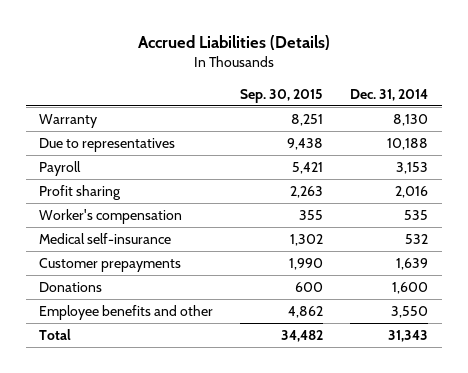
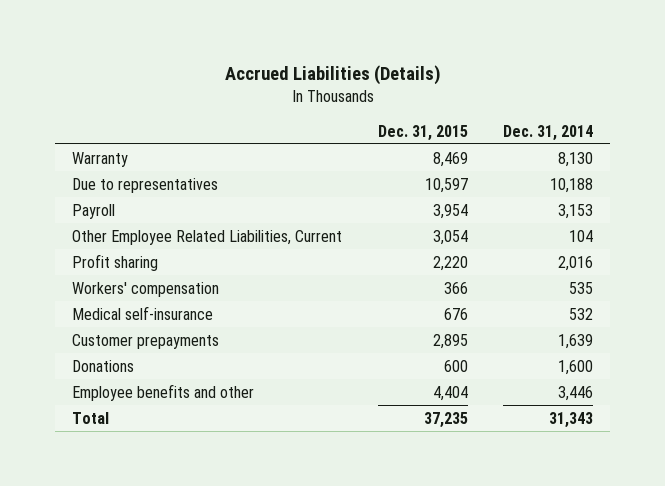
- | Sep. 30, 2015 | Dec. 31, 2014
+ | Dec. 31, 2015 | Dec. 31, 2014
+ Other Employee Related Liabilities, Current | 3,054 | 104
- Worker's compensation | 355 | 535
+ Workers' compensation | 366 | 535
- Employee benefits and other | 4,862 | 3,550
+ Employee benefits and other | 4,404 | 3,446

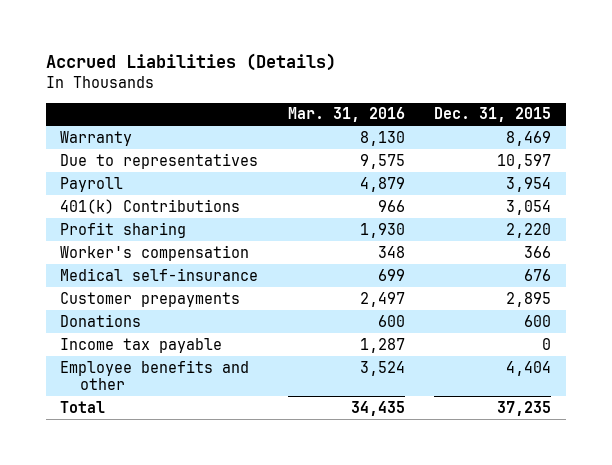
- | Dec. 31, 2015 | Dec. 31, 2014
+ | Mar. 31, 2016 | Dec. 31, 2015
- Other Employee Related Liabilities, Current | 3,054 | 104
+ 401(k) Contributions | 966 | 3,054
- Workers' compensation | 366 | 535
+ Worker's compensation | 348 | 366
+ Income tax payable | 1,287 | 0

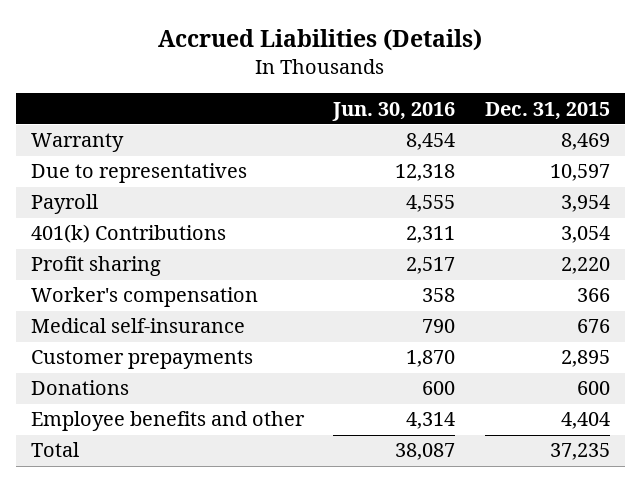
- | Mar. 31, 2016 | Dec. 31, 2015
+ | Jun. 30, 2016 | Dec. 31, 2015
- Income tax payable | 1,287 | 0

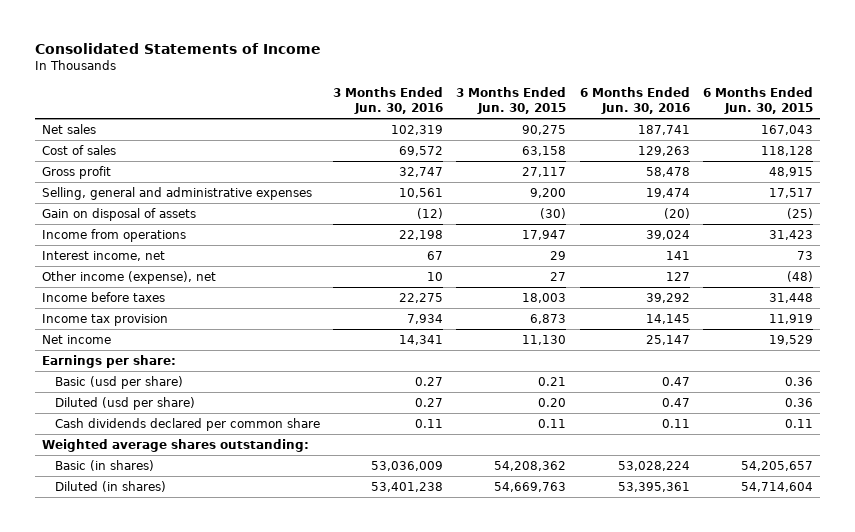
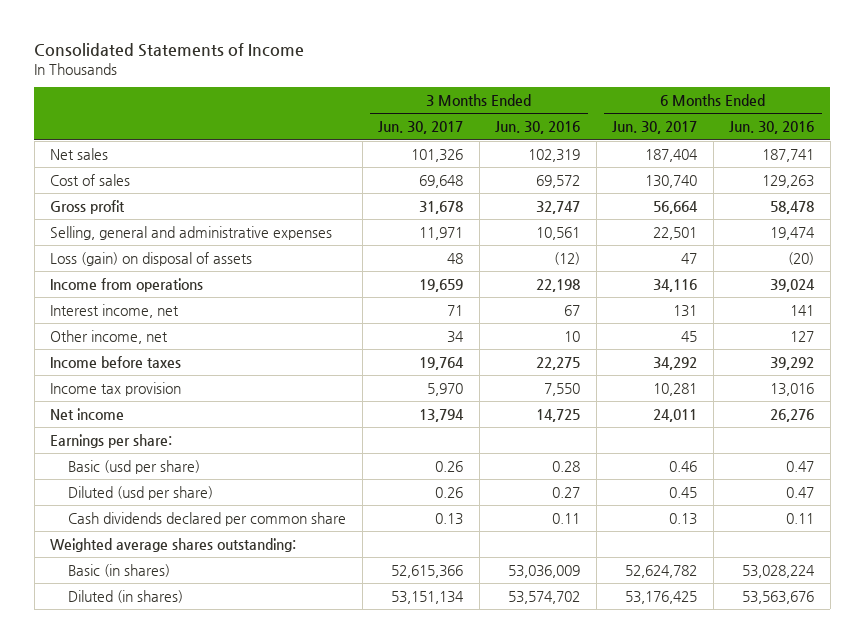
- | 3 Months Ended Jun. 30, 2016 | 3 Months Ended Jun. 30, 2015 | 6 Months Ended Jun. 30, 2016 | 6 Months Ended Jun. 30, 2015
+ | 3 Months Ended Jun. 30, 2017 | 3 Months Ended Jun. 30, 2016 | 6 Months Ended Jun. 30, 2017 | 6 Months Ended Jun. 30, 2016
- Gain on disposal of assets | (12) | (30) | (20) | (25)
+ Loss (gain) on disposal of assets | 48 | (12) | 47 | (20)
- Other income (expense), net | 10 | 27 | 127 | (48)
+ Other income, net | 34 | 10 | 45 | 127
- Income tax provision | 7,934 | 6,873 | 14,145 | 11,919
- Net income | 14,341 | 11,130 | 25,147 | 19,529
+ Income tax provision | 5,970 | 7,550 | 10,281 | 13,016
+ Net income | 13,794 | 14,725 | 24,011 | 26,276
- Basic (usd per share) | 0.27 | 0.21 | 0.47 | 0.36
+ Basic (usd per share) | 0.26 | 0.28 | 0.46 | 0.47
- Diluted (in shares) | 53,401,238 | 54,669,763 | 53,395,361 | 54,714,604
+ Diluted (in shares) | 53,151,134 | 53,574,702 | 53,176,425 | 53,563,676

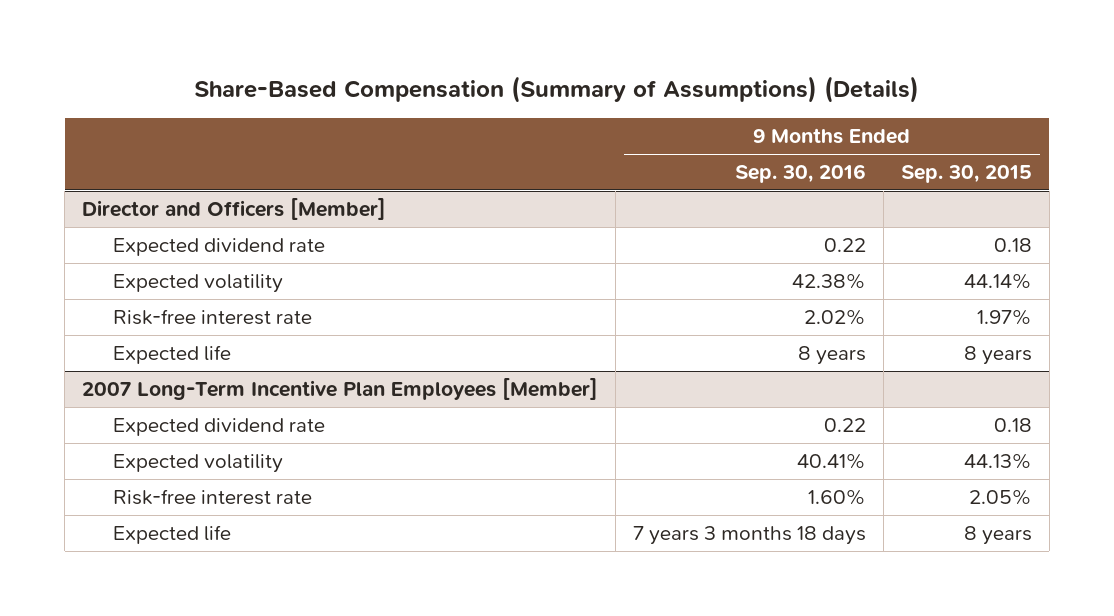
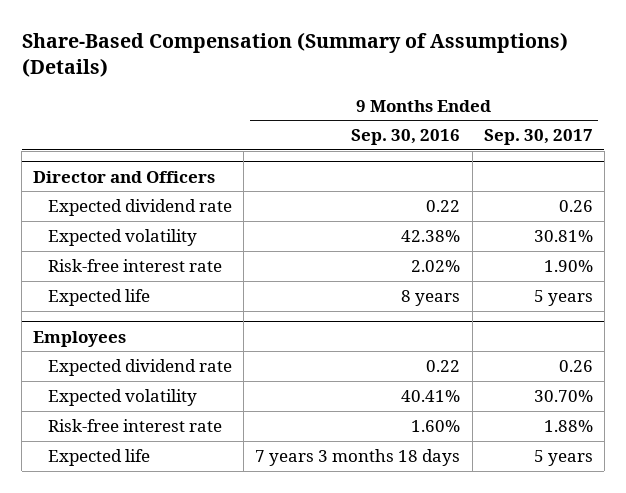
- | 9 Months Ended Sep. 30, 2016 | 9 Months Ended Sep. 30, 2015
+ | 9 Months Ended Sep. 30, 2016 | 9 Months Ended Sep. 30, 2017
- Director and Officers [Member]
+ Director and Officers
- 2007 Long-Term Incentive Plan Employees [Member]
+ Employees

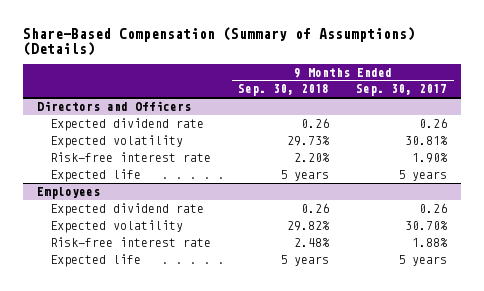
- | 9 Months Ended Sep. 30, 2016 | 9 Months Ended Sep. 30, 2017
+ | 9 Months Ended Sep. 30, 2018 | 9 Months Ended Sep. 30, 2017
- Director and Officers
+ Directors and Officers

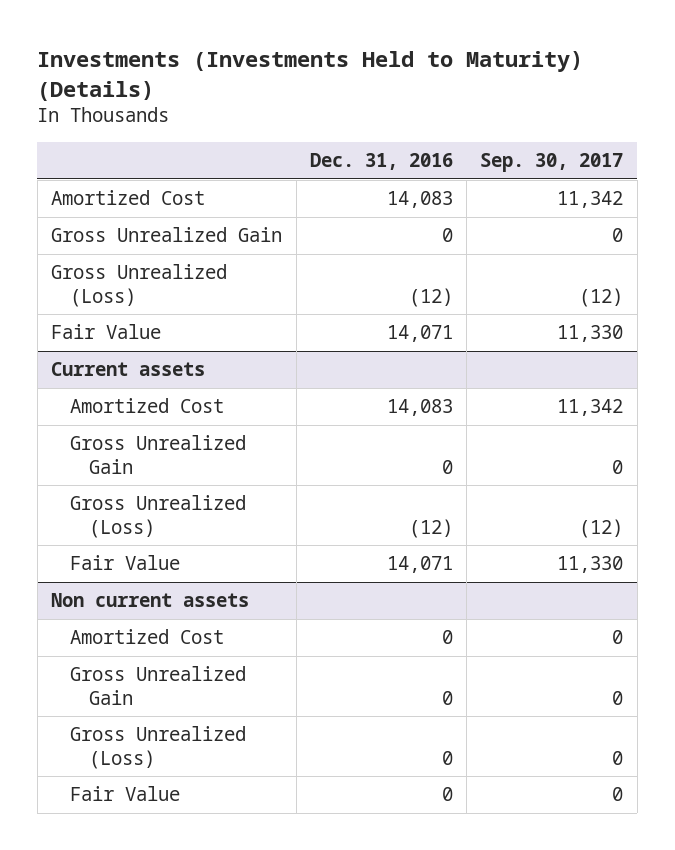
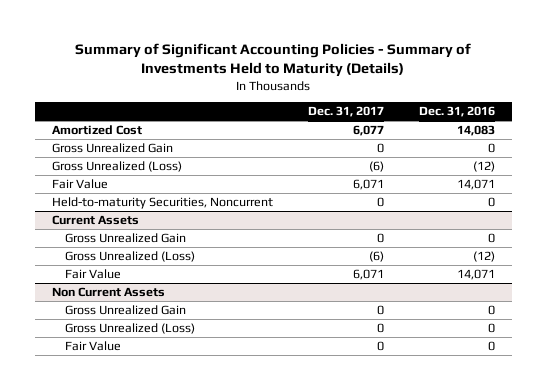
- Investments (Investments Held to Maturity) (Details)
+ Summary of Significant Accounting Policies - Summary of Investments Held to Maturity (Details)
- | Dec. 31, 2016 | Sep. 30, 2017
+ | Dec. 31, 2017 | Dec. 31, 2016
- Current assets
- Amortized Cost | 14,083 | 11,342
+ Held-to-maturity Securities, Noncurrent | 0 | 0
+ Current Assets
- Non current assets
- Amortized Cost | 0 | 0
+ Non Current Assets

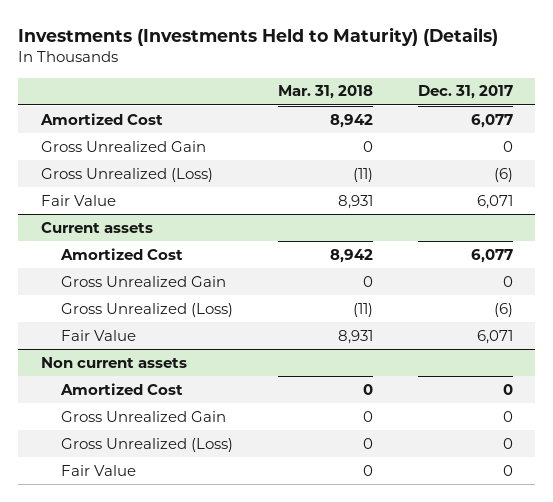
- Summary of Significant Accounting Policies - Summary of Investments Held to Maturity (Details)
+ Investments (Investments Held to Maturity) (Details)
- | Dec. 31, 2017 | Dec. 31, 2016
+ | Mar. 31, 2018 | Dec. 31, 2017
- Held-to-maturity Securities, Noncurrent | 0 | 0
- Current Assets
+ Current assets
+ Amortized Cost | 8,942 | 6,077
- Non Current Assets
+ Non current assets
+ Amortized Cost | 0 | 0

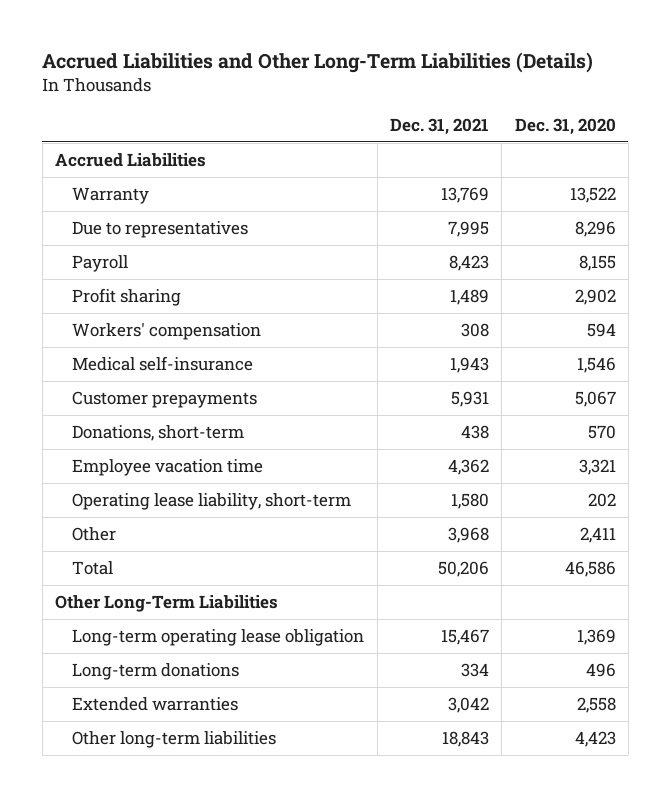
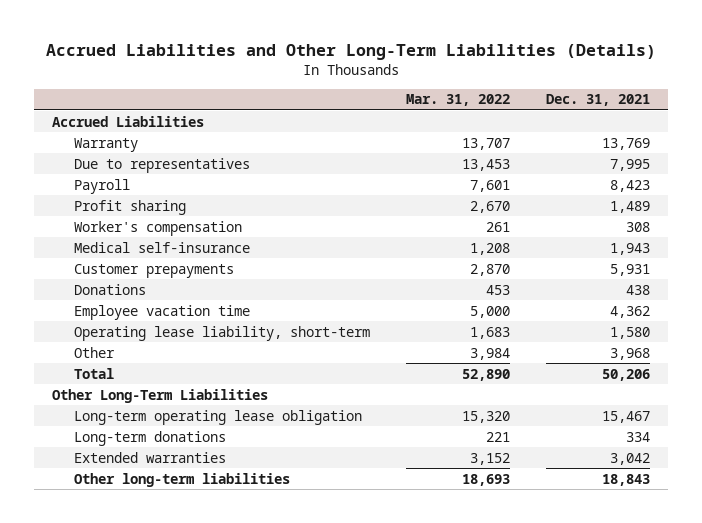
- | Dec. 31, 2021 | Dec. 31, 2020
+ | Mar. 31, 2022 | Dec. 31, 2021
- Workers' compensation | 308 | 594
+ Worker's compensation | 261 | 308
- Donations, short-term | 438 | 570
+ Donations | 453 | 438

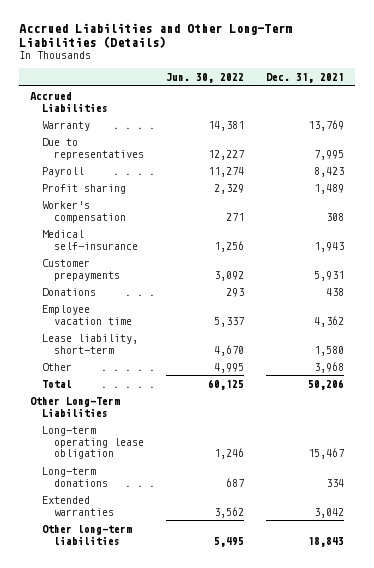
- | Mar. 31, 2022 | Dec. 31, 2021
+ | Jun. 30, 2022 | Dec. 31, 2021
- Operating lease liability, short-term | 1,683 | 1,580
+ Lease liability, short-term | 4,670 | 1,580

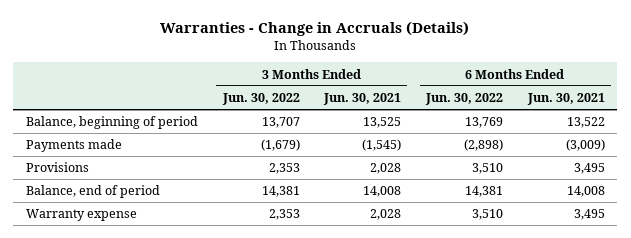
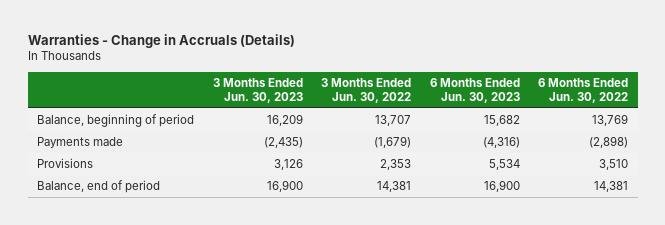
- | 3 Months Ended Jun. 30, 2022 | 3 Months Ended Jun. 30, 2021 | 6 Months Ended Jun. 30, 2022 | 6 Months Ended Jun. 30, 2021
+ | 3 Months Ended Jun. 30, 2023 | 3 Months Ended Jun. 30, 2022 | 6 Months Ended Jun. 30, 2023 | 6 Months Ended Jun. 30, 2022
- Warranty expense | 2,353 | 2,028 | 3,510 | 3,495

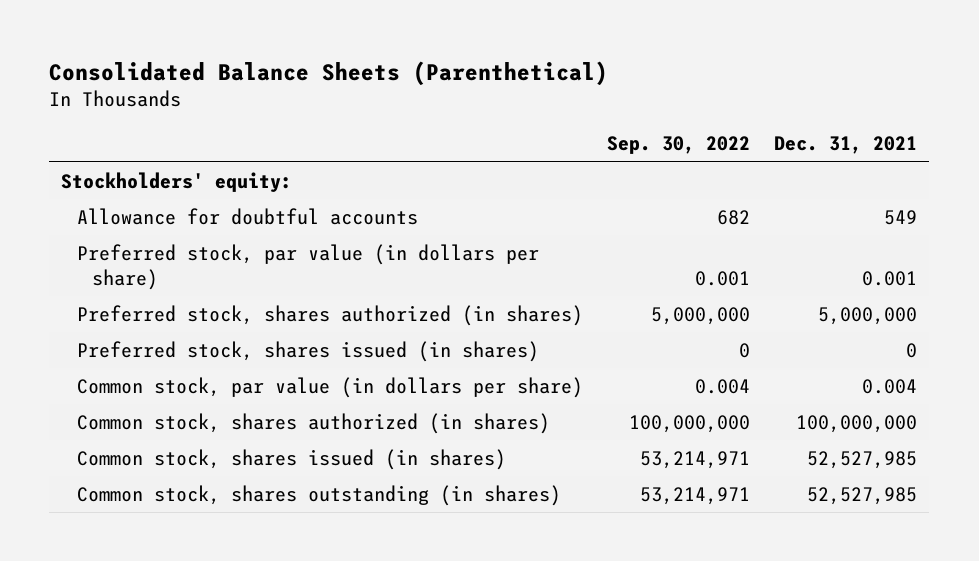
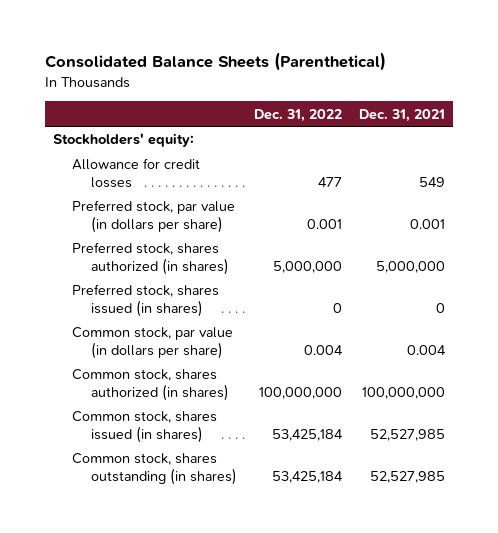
- | Sep. 30, 2022 | Dec. 31, 2021
+ | Dec. 31, 2022 | Dec. 31, 2021
- Allowance for doubtful accounts | 682 | 549
+ Allowance for credit losses | 477 | 549

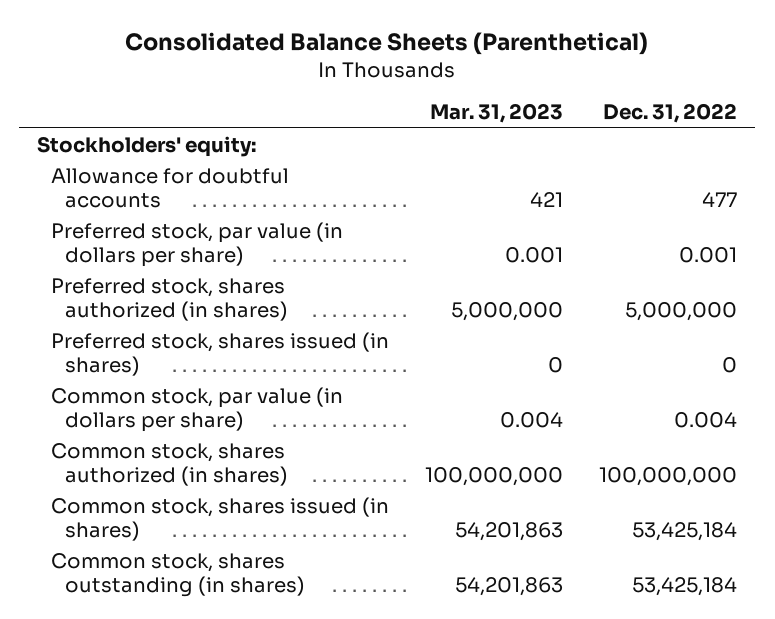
- | Dec. 31, 2022 | Dec. 31, 2021
+ | Mar. 31, 2023 | Dec. 31, 2022
- Allowance for credit losses | 477 | 549
+ Allowance for doubtful accounts | 421 | 477

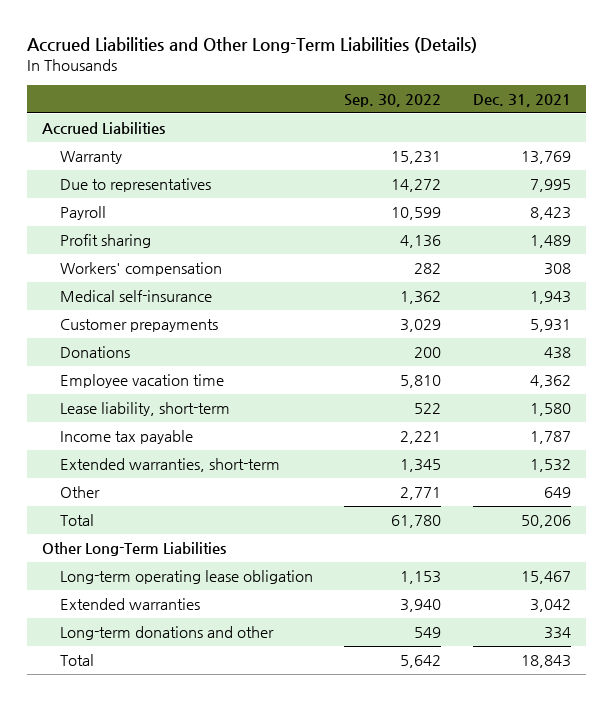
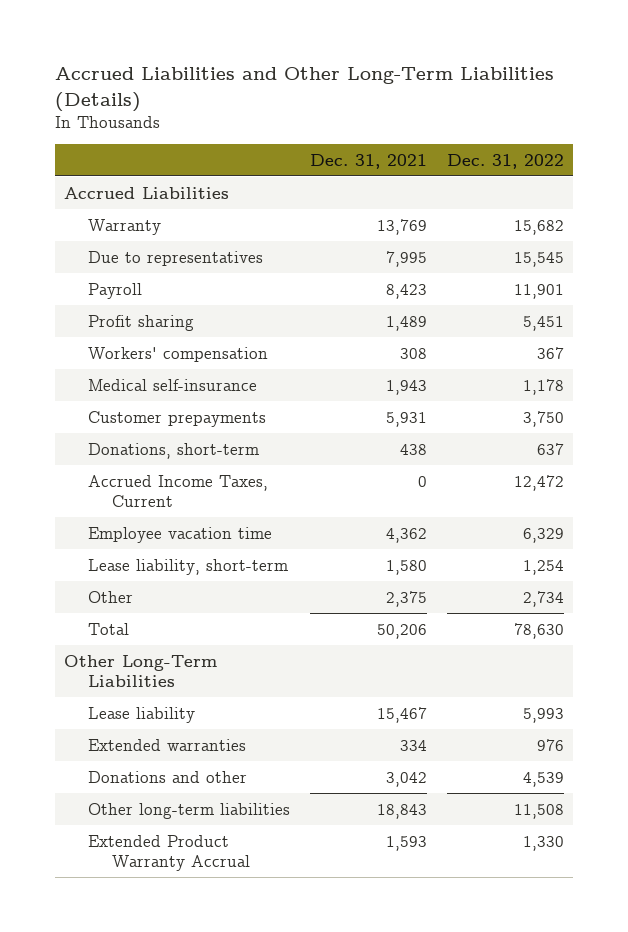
- | Sep. 30, 2022 | Dec. 31, 2021
+ | Dec. 31, 2021 | Dec. 31, 2022
- Donations | 200 | 438
+ Donations, short-term | 438 | 637
+ Accrued Income Taxes, Current | 0 | 12,472
- Income tax payable | 2,221 | 1,787
- Extended warranties, short-term | 1,345 | 1,532
- Other | 2,771 | 649
+ Other | 2,375 | 2,734
- Long-term operating lease obligation | 1,153 | 15,467
- Extended warranties | 3,940 | 3,042
- Long-term donations and other | 549 | 334
- Total | 5,642 | 18,843
+ Lease liability | 15,467 | 5,993
+ Extended warranties | 334 | 976
+ Donations and other | 3,042 | 4,539
+ Other long-term liabilities | 18,843 | 11,508
+ Extended Product Warranty Accrual | 1,593 | 1,330

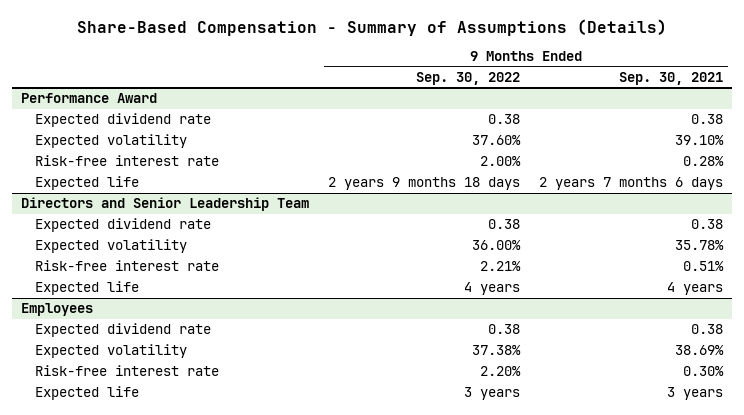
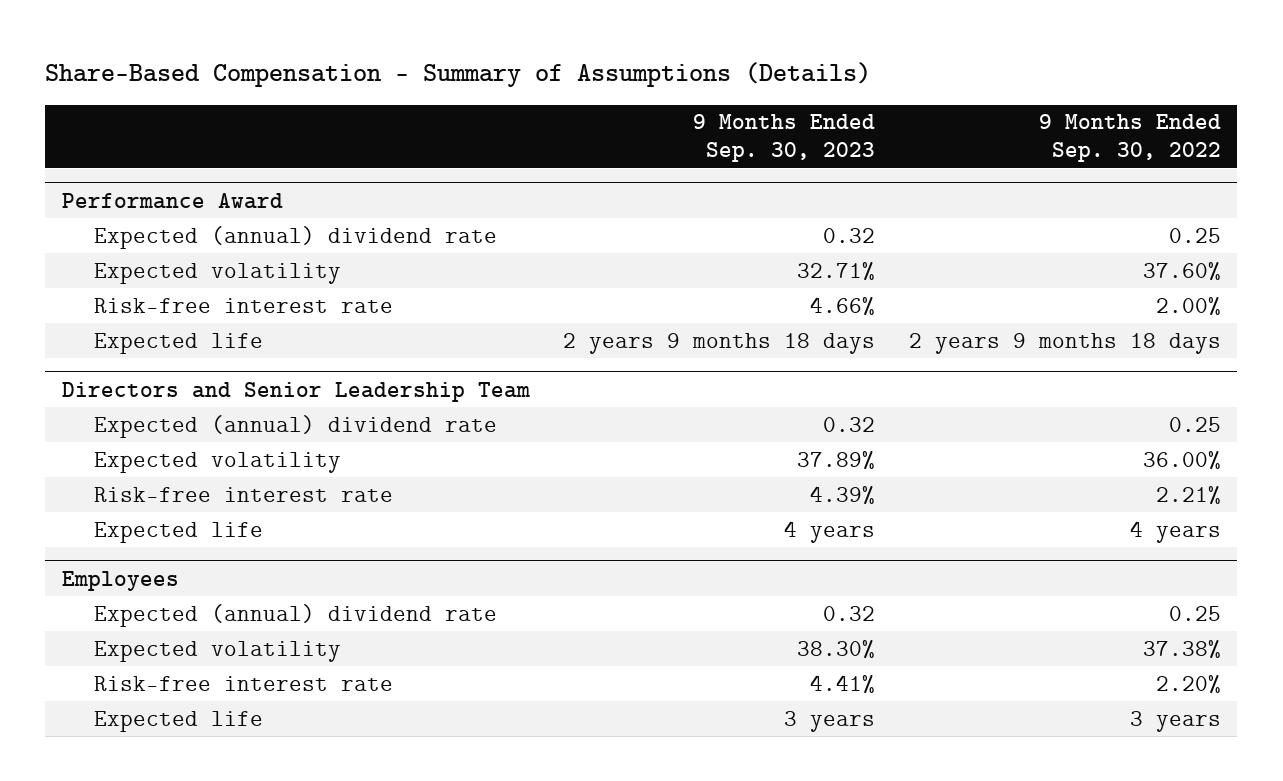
- | 9 Months Ended Sep. 30, 2022 | 9 Months Ended Sep. 30, 2021
+ | 9 Months Ended Sep. 30, 2023 | 9 Months Ended Sep. 30, 2022
@ Performance Award
- Expected dividend rate | 0.38 | 0.38
+ Expected (annual) dividend rate | 0.32 | 0.25
@ Directors and Senior Leadership Team
- Expected dividend rate | 0.38 | 0.38
+ Expected (annual) dividend rate | 0.32 | 0.25
@ Employees
- Expected dividend rate | 0.38 | 0.38
+ Expected (annual) dividend rate | 0.32 | 0.25

